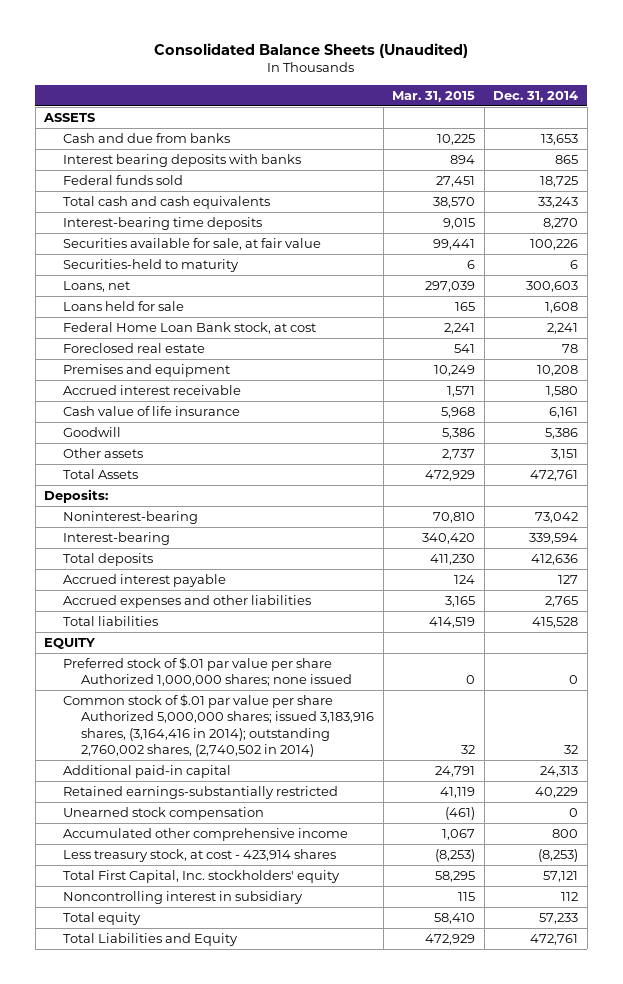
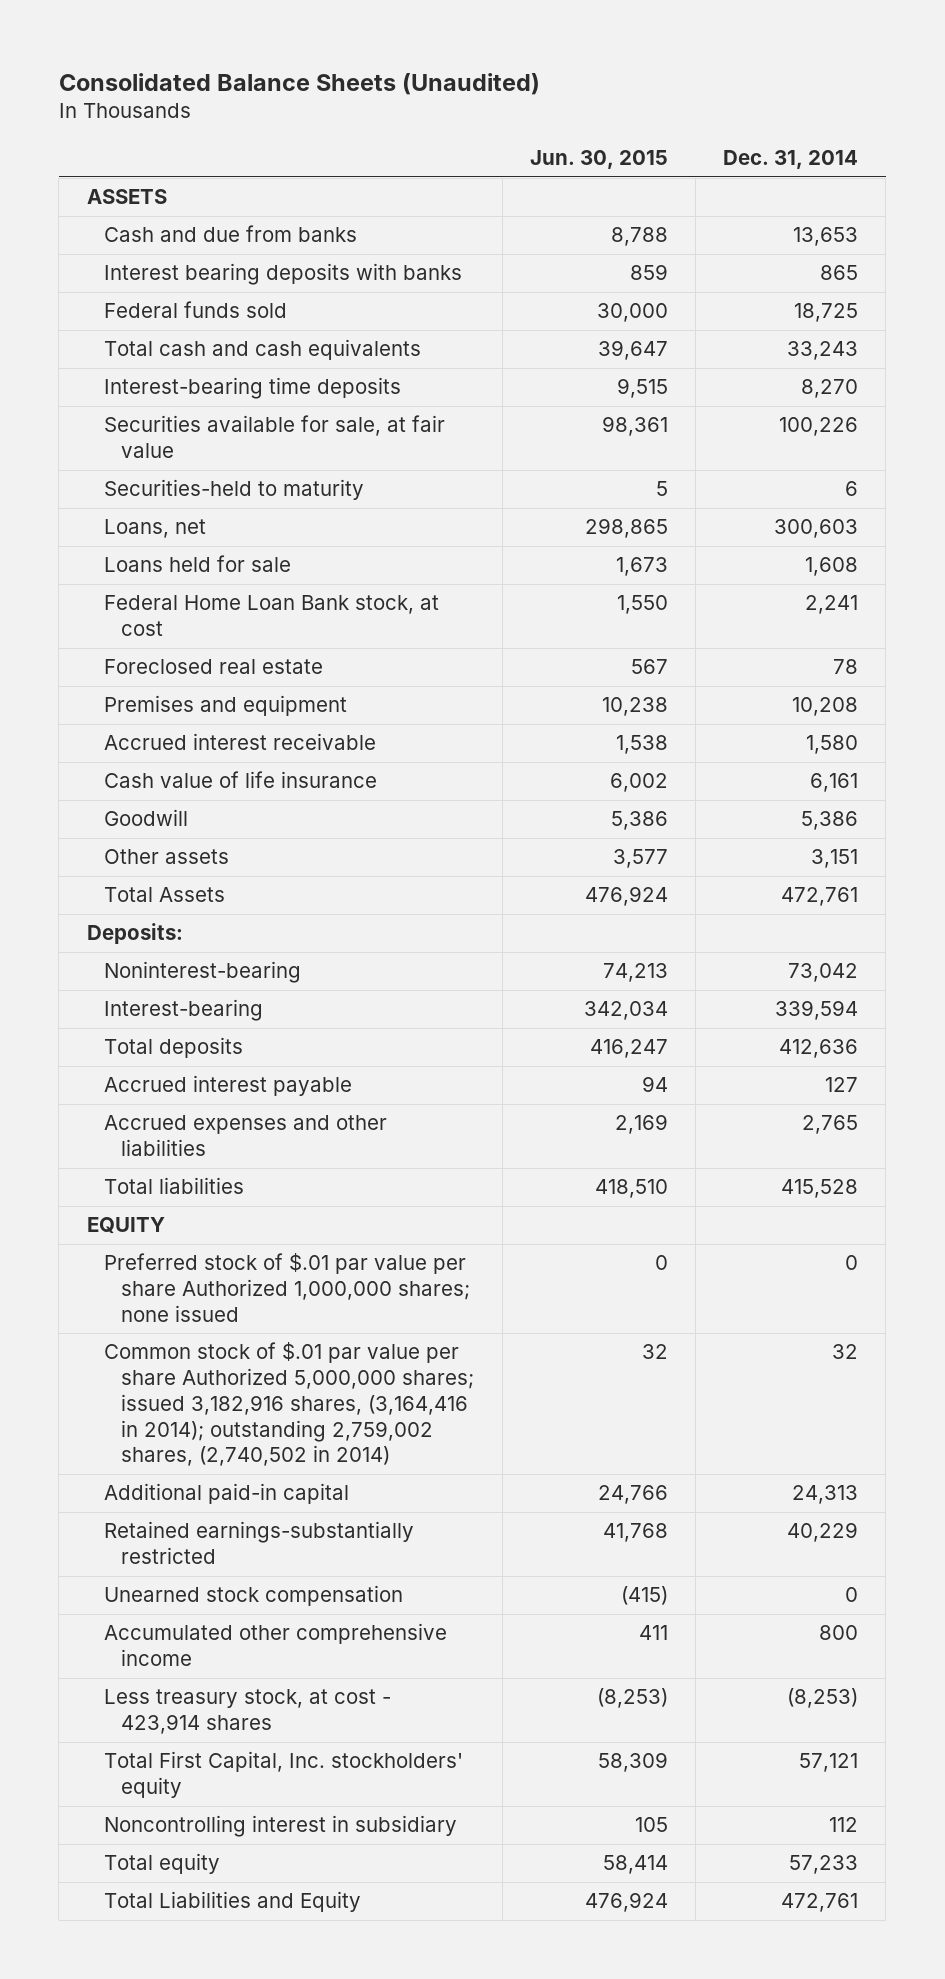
- | Mar. 31, 2015 | Dec. 31, 2014
+ | Jun. 30, 2015 | Dec. 31, 2014
- Common stock of $.01 par value per share Authorized 5,000,000 shares; issued 3,183,916 shares, (3,164,416 in 2014); outstanding 2,760,002 shares, (2,740,502 in 2014) | 32 | 32
+ Common stock of $.01 par value per share Authorized 5,000,000 shares; issued 3,182,916 shares, (3,164,416 in 2014); outstanding 2,759,002 shares, (2,740,502 in 2014) | 32 | 32

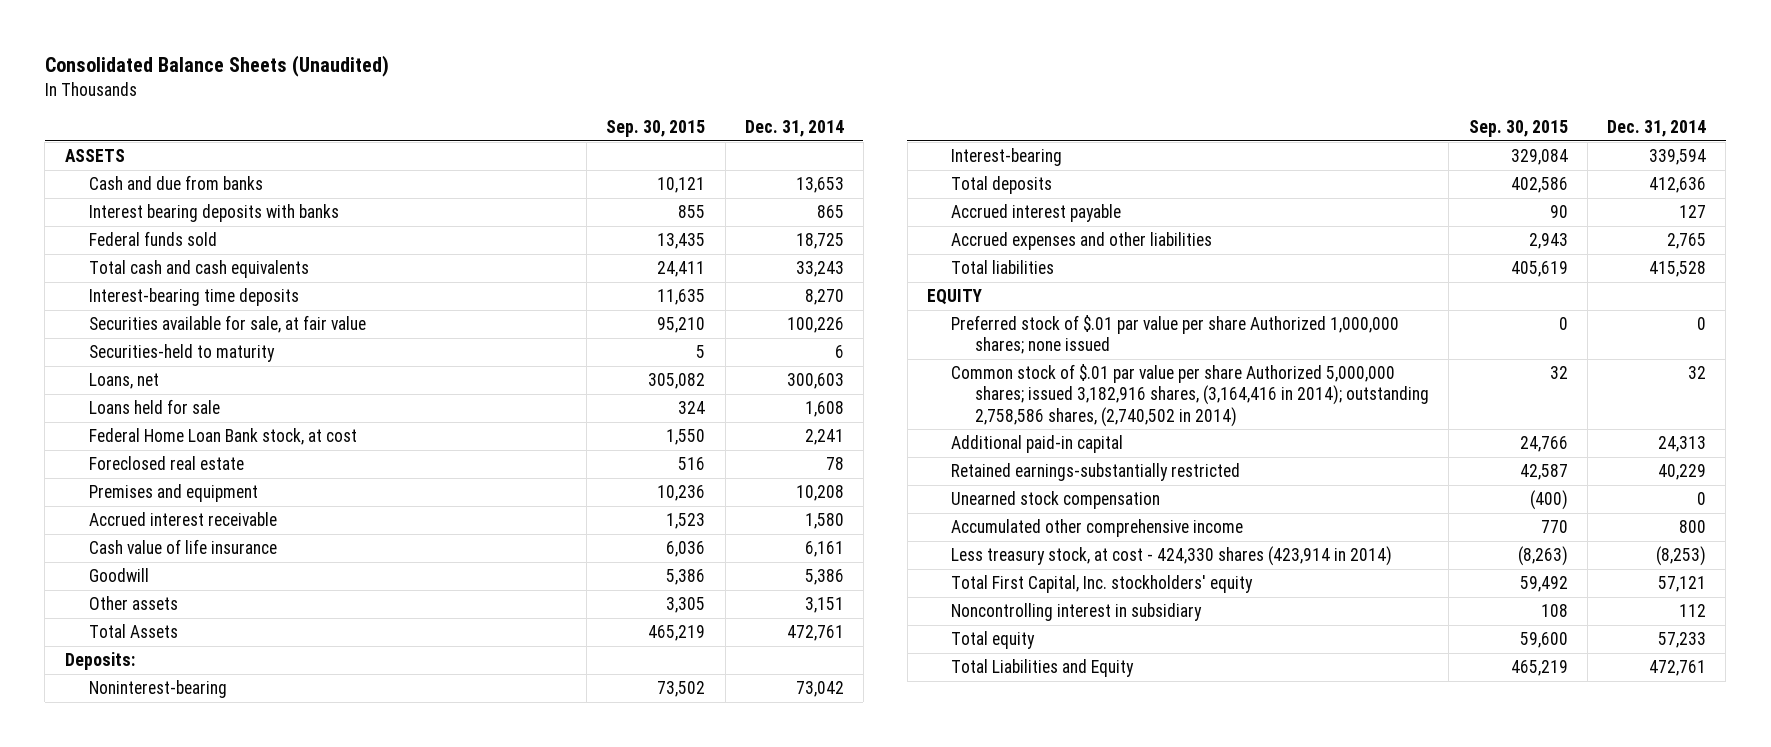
- | Jun. 30, 2015 | Dec. 31, 2014
+ | Sep. 30, 2015 | Dec. 31, 2014
- Common stock of $.01 par value per share Authorized 5,000,000 shares; issued 3,182,916 shares, (3,164,416 in 2014); outstanding 2,759,002 shares, (2,740,502 in 2014) | 32 | 32
+ Common stock of $.01 par value per share Authorized 5,000,000 shares; issued 3,182,916 shares, (3,164,416 in 2014); outstanding 2,758,586 shares, (2,740,502 in 2014) | 32 | 32
- Less treasury stock, at cost - 423,914 shares | (8,253) | (8,253)
+ Less treasury stock, at cost - 424,330 shares (423,914 in 2014) | (8,263) | (8,253)

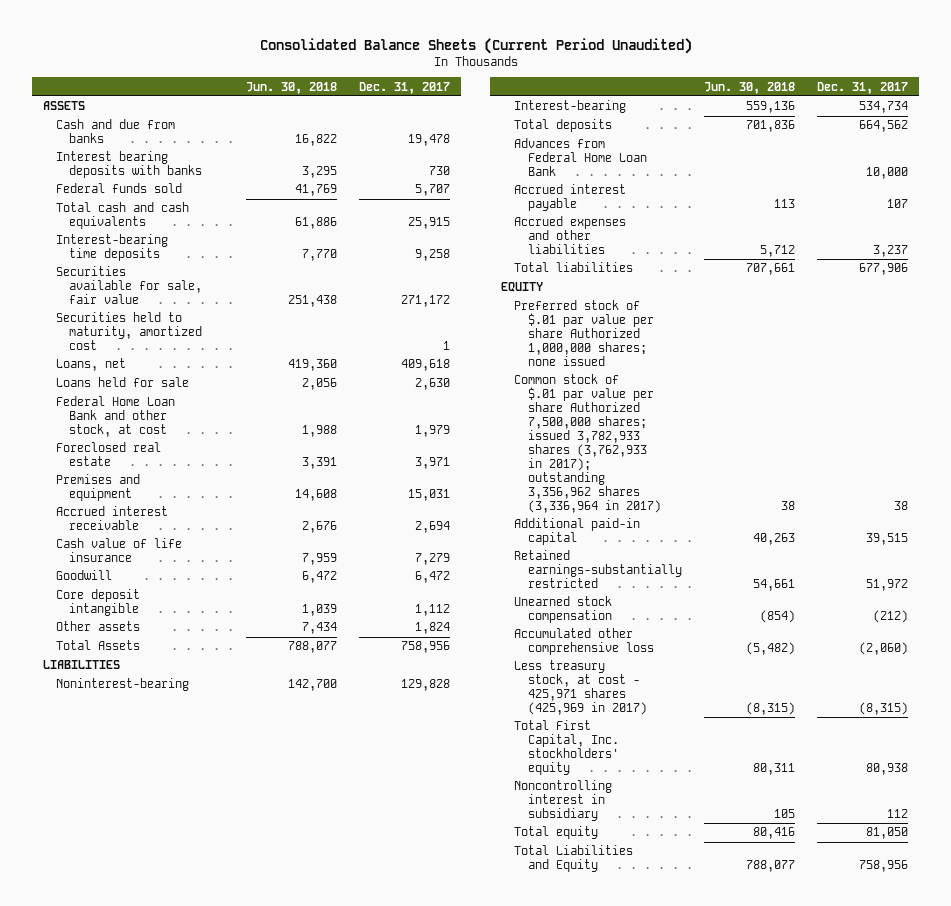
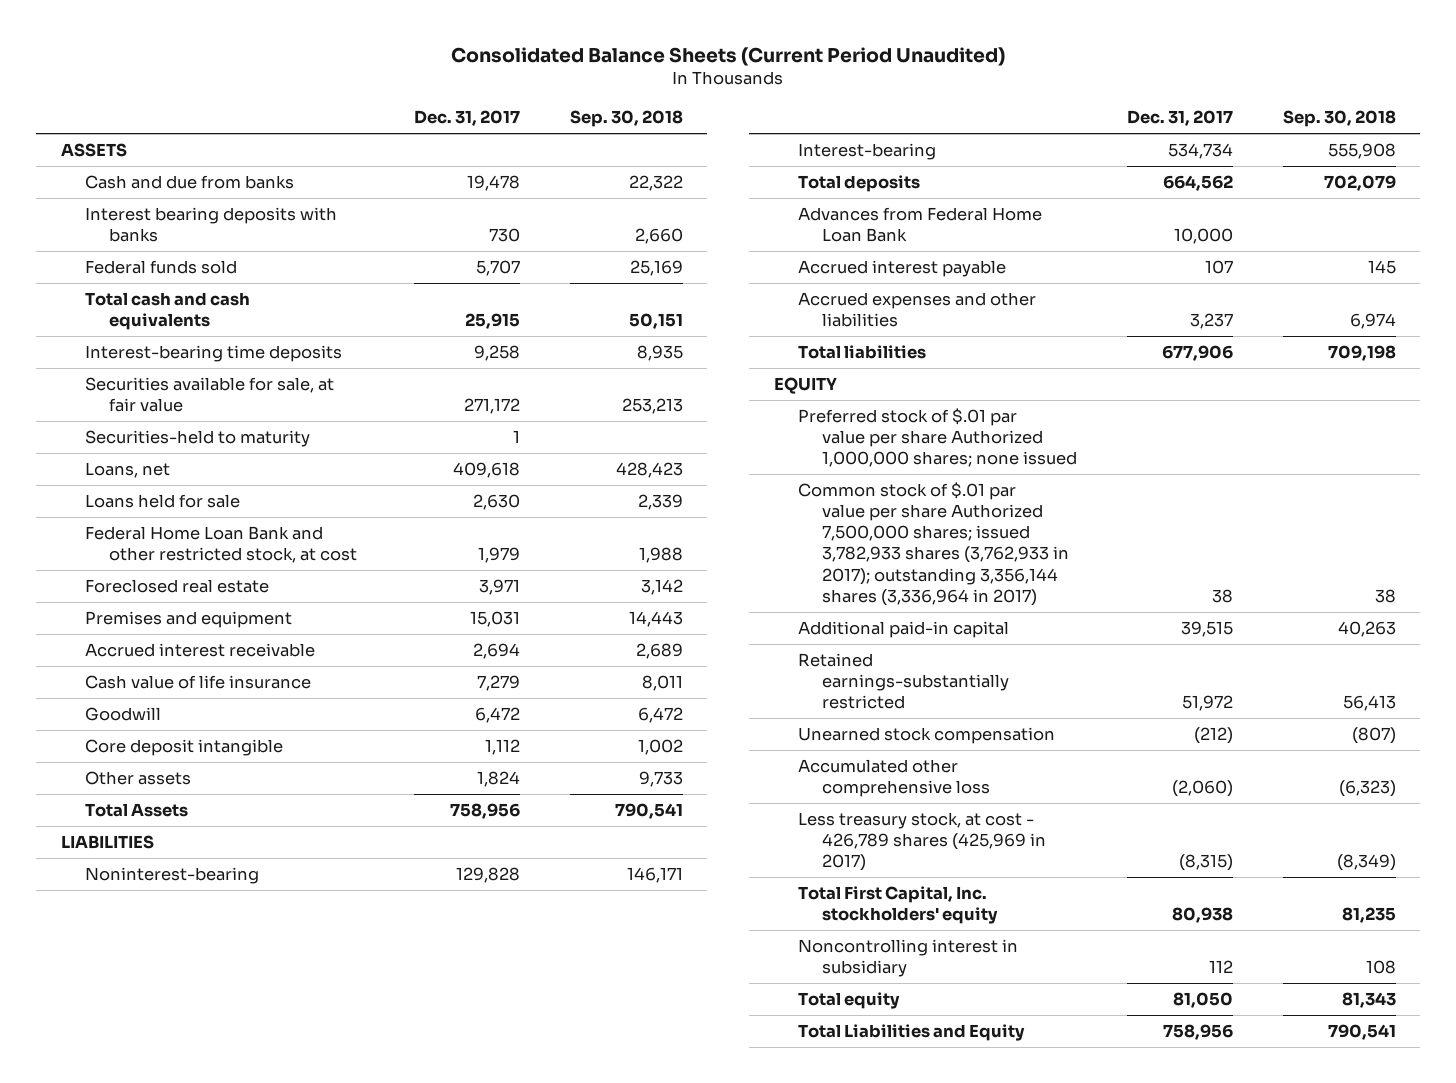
- | Jun. 30, 2018 | Dec. 31, 2017
+ | Dec. 31, 2017 | Sep. 30, 2018
- Securities available for sale, fair value | 251,438 | 271,172
- Securities held to maturity, amortized cost | | 1
+ Securities available for sale, at fair value | 271,172 | 253,213
+ Securities-held to maturity | 1 |
- Federal Home Loan Bank and other stock, at cost | 1,988 | 1,979
+ Federal Home Loan Bank and other restricted stock, at cost | 1,979 | 1,988
- Common stock of $.01 par value per share Authorized 7,500,000 shares; issued 3,782,933 shares (3,762,933 in 2017); outstanding 3,356,962 shares (3,336,964 in 2017) | 38 | 38
+ Common stock of $.01 par value per share Authorized 7,500,000 shares; issued 3,782,933 shares (3,762,933 in 2017); outstanding 3,356,144 shares (3,336,964 in 2017) | 38 | 38
- Less treasury stock, at cost - 425,971 shares (425,969 in 2017) | (8,315) | (8,315)
+ Less treasury stock, at cost - 426,789 shares (425,969 in 2017) | (8,315) | (8,349)

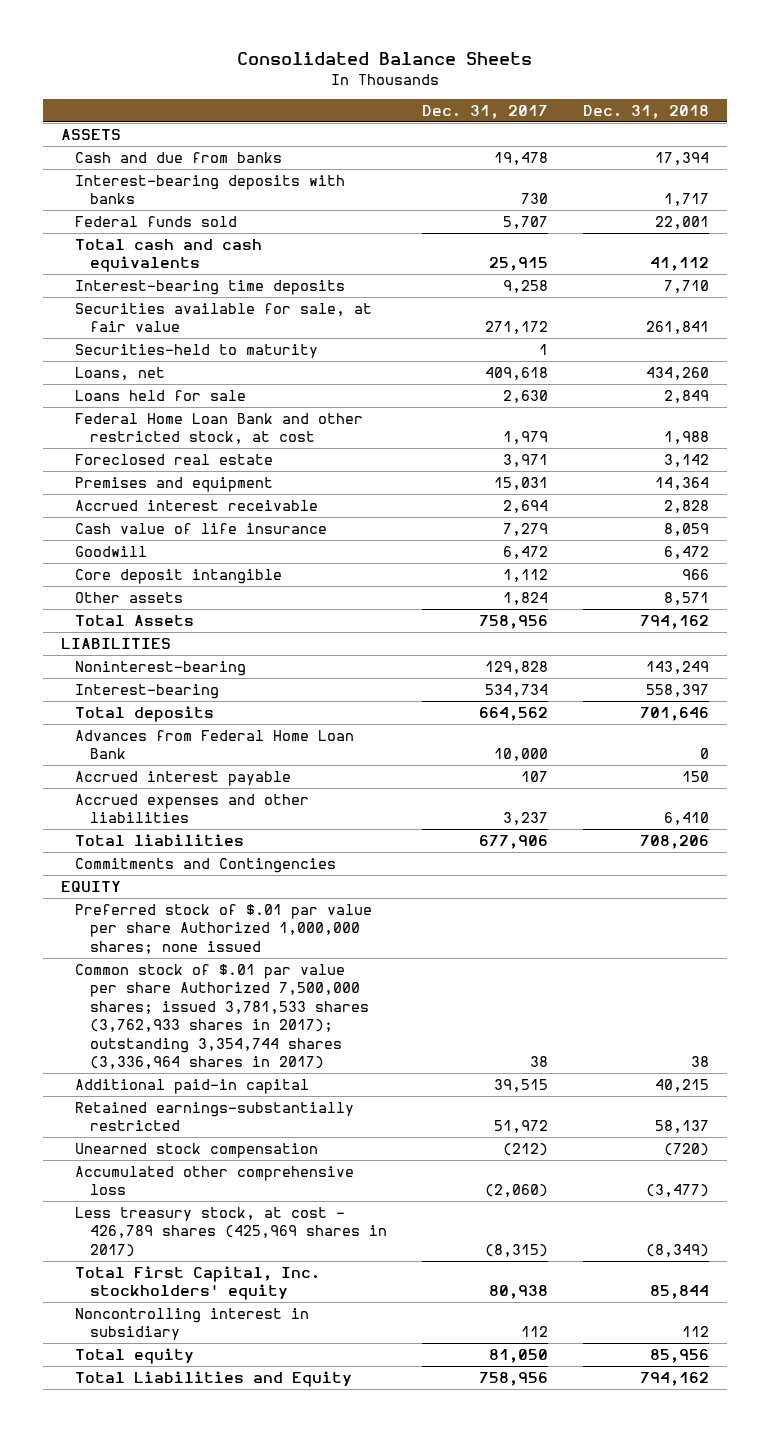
- Consolidated Balance Sheets (Current Period Unaudited)
+ Consolidated Balance Sheets
- | Dec. 31, 2017 | Sep. 30, 2018
+ | Dec. 31, 2017 | Dec. 31, 2018
- Interest bearing deposits with banks | 730 | 2,660
+ Interest-bearing deposits with banks | 730 | 1,717
+ Commitments and Contingencies
- Common stock of $.01 par value per share Authorized 7,500,000 shares; issued 3,782,933 shares (3,762,933 in 2017); outstanding 3,356,144 shares (3,336,964 in 2017) | 38 | 38
+ Common stock of $.01 par value per share Authorized 7,500,000 shares; issued 3,781,533 shares (3,762,933 shares in 2017); outstanding 3,354,744 shares (3,336,964 shares in 2017) | 38 | 38
- Less treasury stock, at cost - 426,789 shares (425,969 in 2017) | (8,315) | (8,349)
+ Less treasury stock, at cost - 426,789 shares (425,969 shares in 2017) | (8,315) | (8,349)

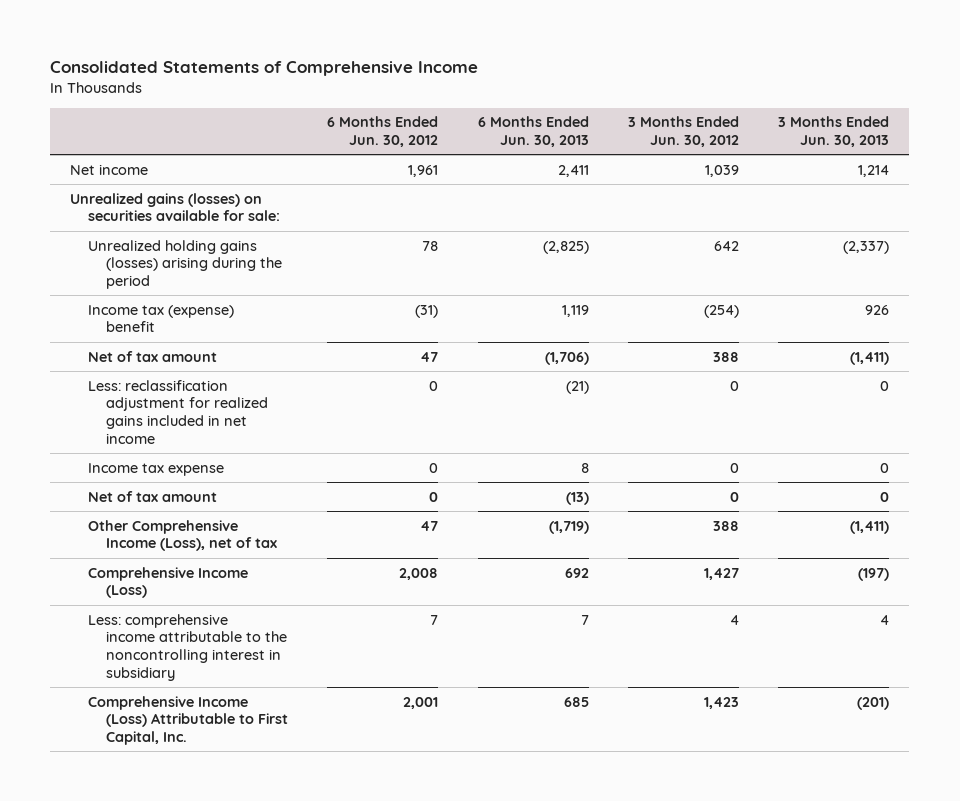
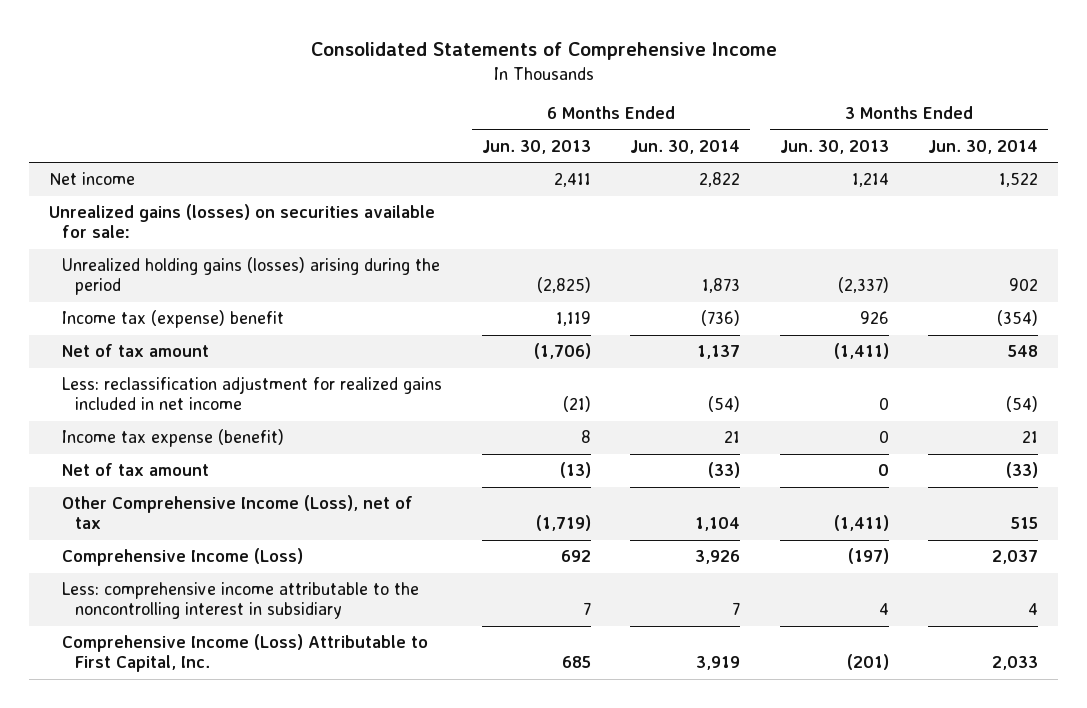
- | 6 Months Ended Jun. 30, 2012 | 6 Months Ended Jun. 30, 2013 | 3 Months Ended Jun. 30, 2012 | 3 Months Ended Jun. 30, 2013
+ | 6 Months Ended Jun. 30, 2013 | 6 Months Ended Jun. 30, 2014 | 3 Months Ended Jun. 30, 2013 | 3 Months Ended Jun. 30, 2014
- Income tax expense | 0 | 8 | 0 | 0
+ Income tax expense (benefit) | 8 | 21 | 0 | 21

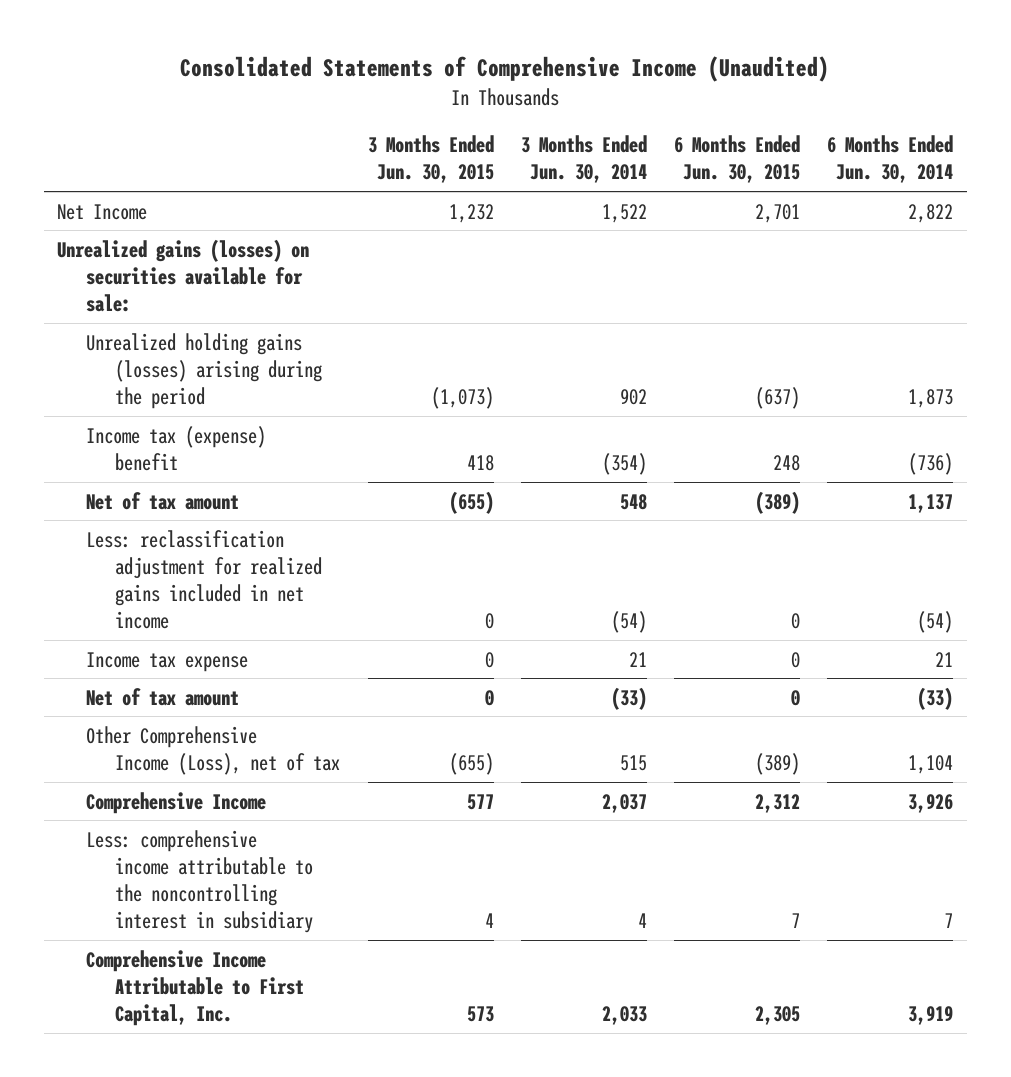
- Consolidated Statements of Comprehensive Income
+ Consolidated Statements of Comprehensive Income (Unaudited)
- | 6 Months Ended Jun. 30, 2013 | 6 Months Ended Jun. 30, 2014 | 3 Months Ended Jun. 30, 2013 | 3 Months Ended Jun. 30, 2014
+ | 3 Months Ended Jun. 30, 2015 | 3 Months Ended Jun. 30, 2014 | 6 Months Ended Jun. 30, 2015 | 6 Months Ended Jun. 30, 2014
- Net income | 2,411 | 2,822 | 1,214 | 1,522
+ Net Income | 1,232 | 1,522 | 2,701 | 2,822
- Income tax expense (benefit) | 8 | 21 | 0 | 21
+ Income tax expense | 0 | 21 | 0 | 21
- Comprehensive Income (Loss) | 692 | 3,926 | (197) | 2,037
+ Comprehensive Income | 577 | 2,037 | 2,312 | 3,926
- Comprehensive Income (Loss) Attributable to First Capital, Inc. | 685 | 3,919 | (201) | 2,033
+ Comprehensive Income Attributable to First Capital, Inc. | 573 | 2,033 | 2,305 | 3,919

